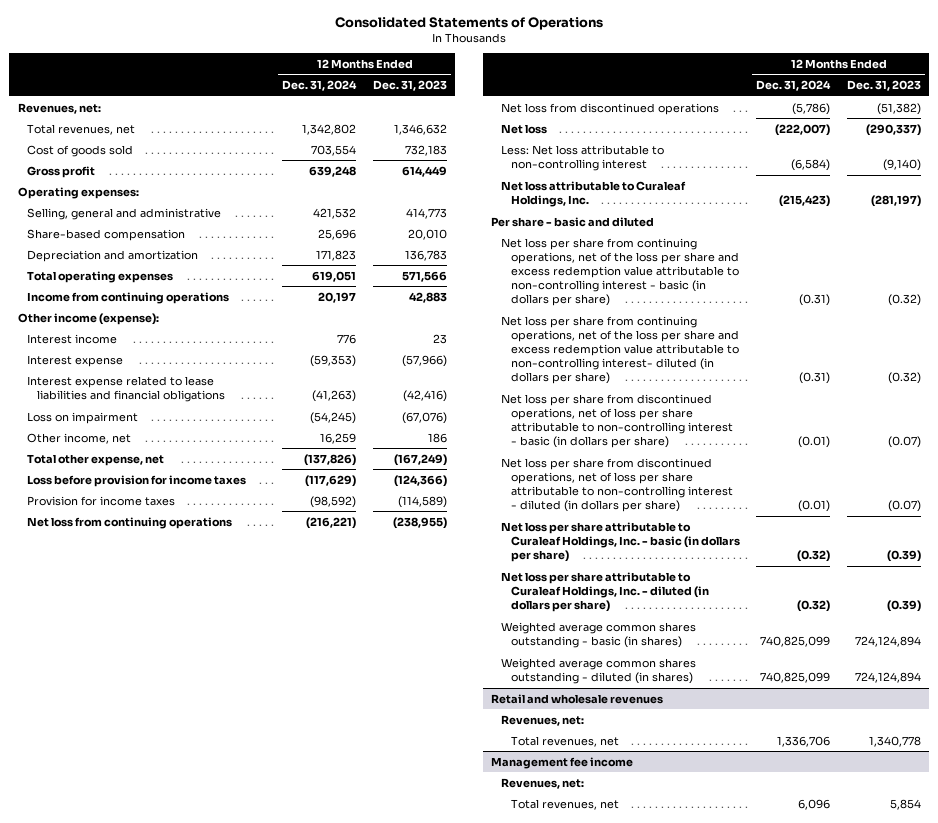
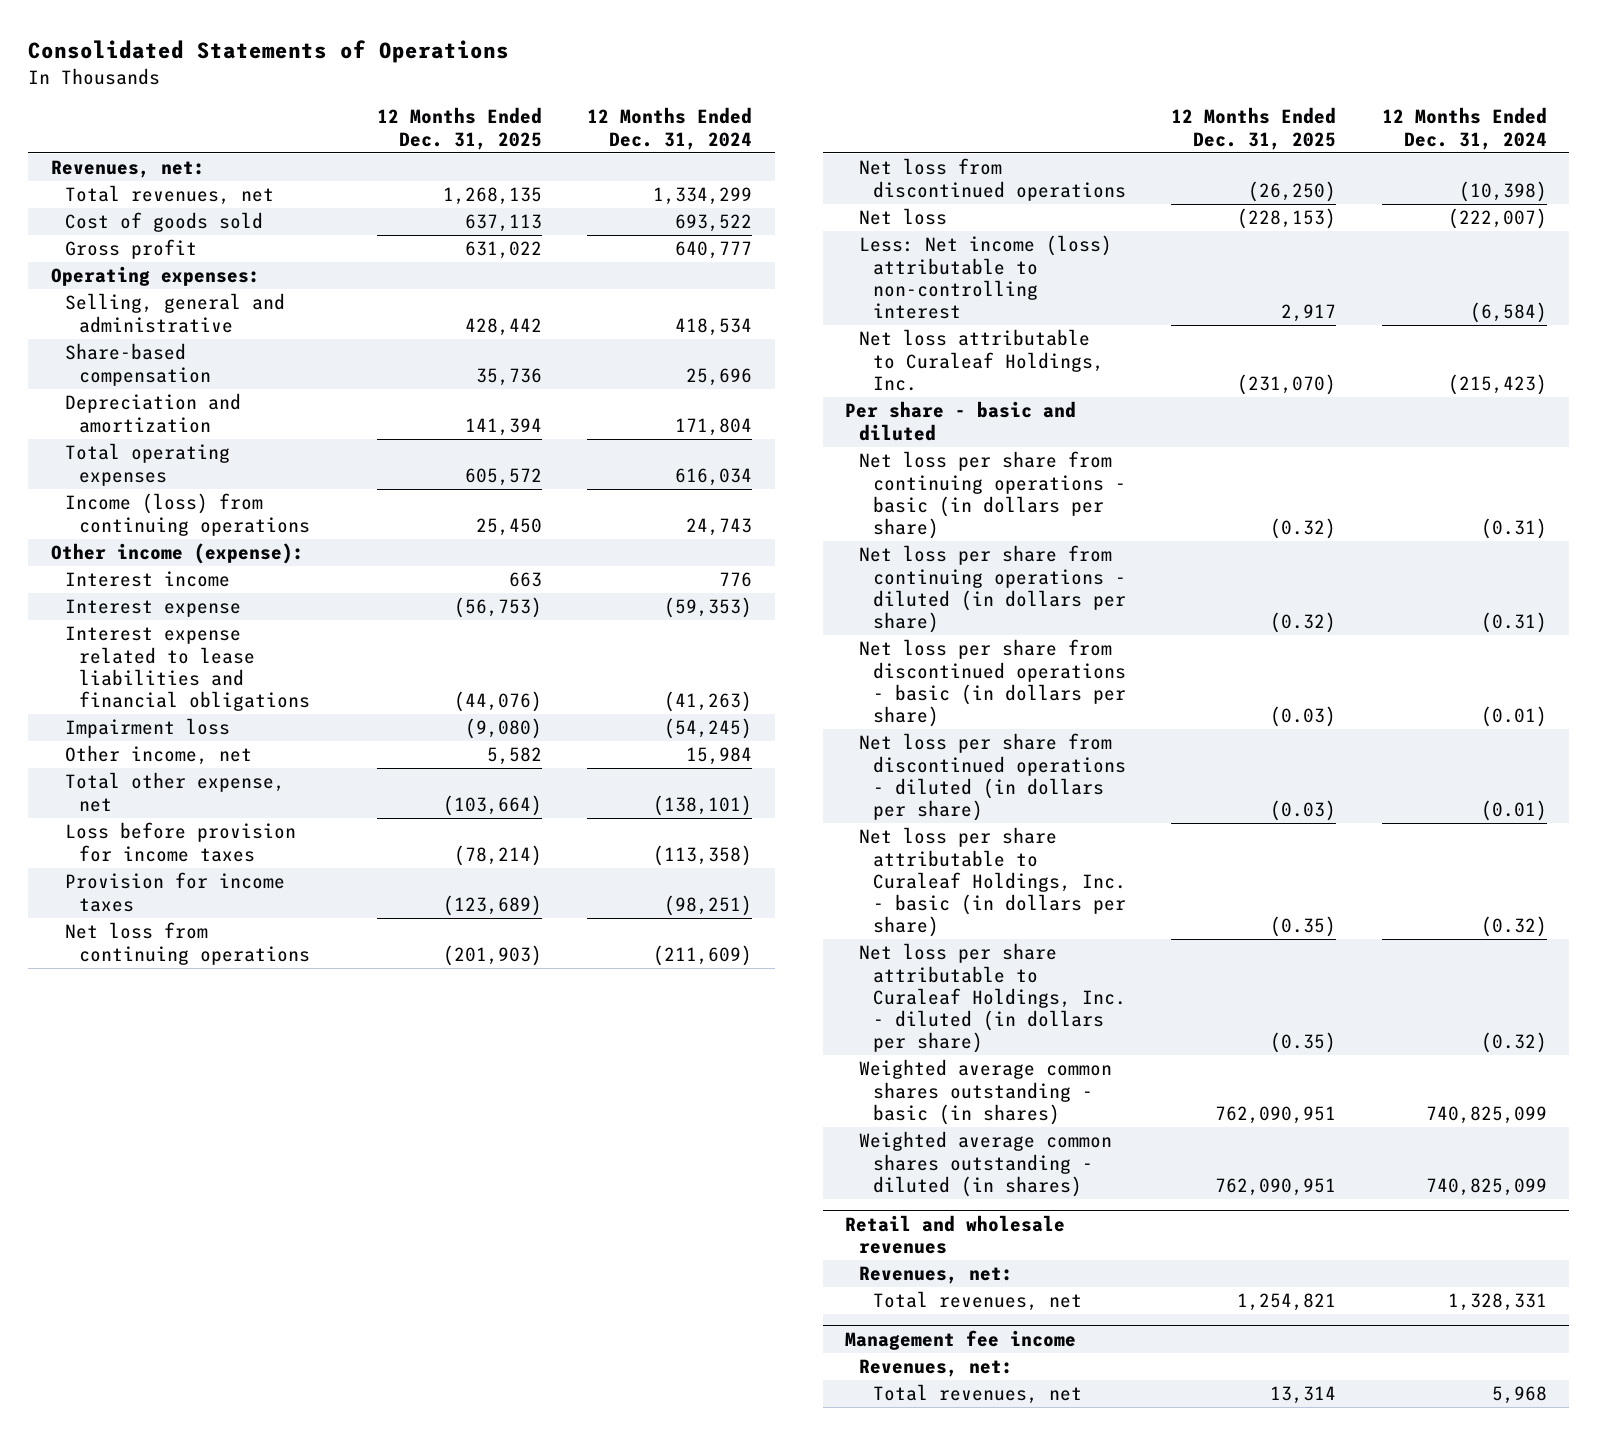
- | 12 Months Ended Dec. 31, 2024 | 12 Months Ended Dec. 31, 2023
+ | 12 Months Ended Dec. 31, 2025 | 12 Months Ended Dec. 31, 2024
- Total revenues, net | 1,342,802 | 1,346,632
- Cost of goods sold | 703,554 | 732,183
- Gross profit | 639,248 | 614,449
+ Total revenues, net | 1,268,135 | 1,334,299
+ Cost of goods sold | 637,113 | 693,522
+ Gross profit | 631,022 | 640,777
- Selling, general and administrative | 421,532 | 414,773
+ Selling, general and administrative | 428,442 | 418,534
- Depreciation and amortization | 171,823 | 136,783
- Total operating expenses | 619,051 | 571,566
- Income from continuing operations | 20,197 | 42,883
+ Depreciation and amortization | 141,394 | 171,804
+ Total operating expenses | 605,572 | 616,034
+ Income (loss) from continuing operations | 25,450 | 24,743
- Loss on impairment | (54,245) | (67,076)
- Other income, net | 16,259 | 186
- Total other expense, net | (137,826) | (167,249)
- Loss before provision for income taxes | (117,629) | (124,366)
- Provision for income taxes | (98,592) | (114,589)
- Net loss from continuing operations | (216,221) | (238,955)
- Net loss from discontinued operations | (5,786) | (51,382)
+ Impairment loss | (9,080) | (54,245)
+ Other income, net | 5,582 | 15,984
+ Total other expense, net | (103,664) | (138,101)
+ Loss before provision for income taxes | (78,214) | (113,358)
+ Provision for income taxes | (123,689) | (98,251)
+ Net loss from continuing operations | (201,903) | (211,609)
+ Net loss from discontinued operations | (26,250) | (10,398)
- Less: Net loss attributable to non-controlling interest | (6,584) | (9,140)
+ Less: Net income (loss) attributable to non-controlling interest | 2,917 | (6,584)
- Net loss per share from continuing operations, net of the loss per share and excess redemption value attributable to non-controlling interest - basic (in dollars per share) | (0.31) | (0.32)
- Net loss per share from continuing operations, net of the loss per share and excess redemption value attributable to non-controlling interest- diluted (in dollars per share) | (0.31) | (0.32)
- Net loss per share from discontinued operations, net of loss per share attributable to non-controlling interest - basic (in dollars per share) | (0.01) | (0.07)
- Net loss per share from discontinued operations, net of loss per share attributable to non-controlling interest - diluted (in dollars per share) | (0.01) | (0.07)
+ Net loss per share from continuing operations - basic (in dollars per share) | (0.32) | (0.31)
+ Net loss per share from continuing operations - diluted (in dollars per share) | (0.32) | (0.31)
+ Net loss per share from discontinued operations - basic (in dollars per share) | (0.03) | (0.01)
+ Net loss per share from discontinued operations - diluted (in dollars per share) | (0.03) | (0.01)
@ Retail and wholesale revenues
- Total revenues, net | 1,336,706 | 1,340,778
+ Total revenues, net | 1,254,821 | 1,328,331
@ Management fee income
- Total revenues, net | 6,096 | 5,854
+ Total revenues, net | 13,314 | 5,968

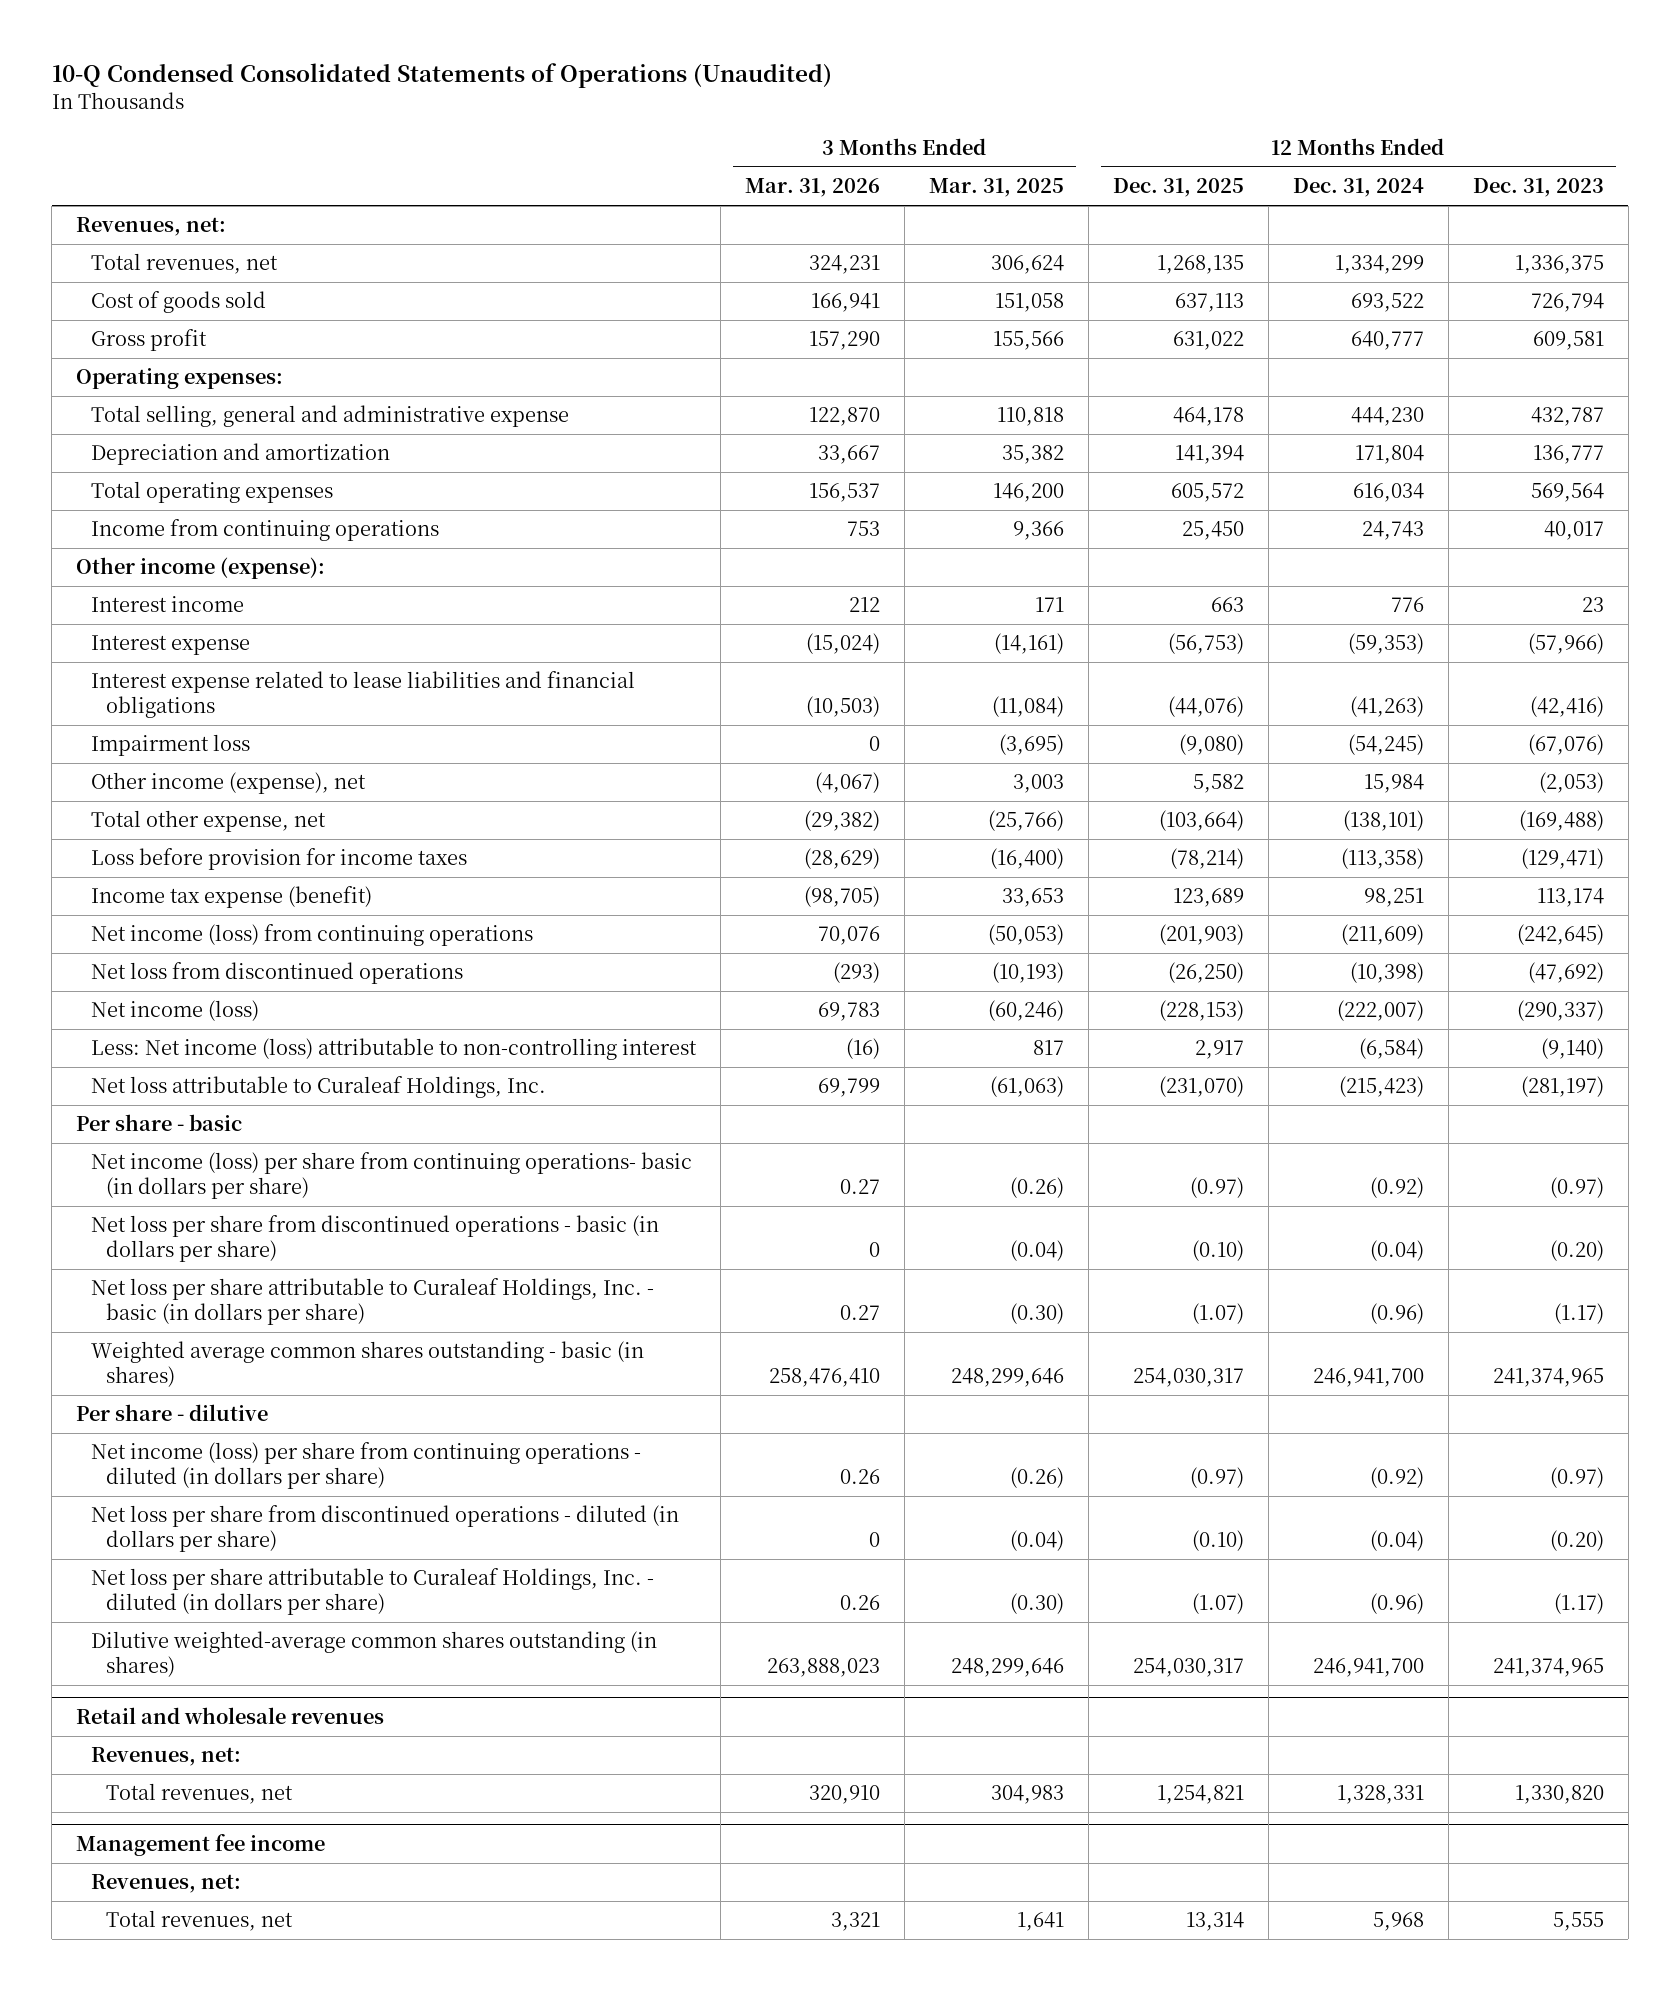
- Consolidated Statements of Operations
+ 10-Q Condensed Consolidated Statements of Operations (Unaudited)
- | 12 Months Ended Dec. 31, 2025 | 12 Months Ended Dec. 31, 2024
+ | 3 Months Ended Mar. 31, 2026 | 3 Months Ended Mar. 31, 2025 | 12 Months Ended Dec. 31, 2025 | 12 Months Ended Dec. 31, 2024 | 12 Months Ended Dec. 31, 2023
- Selling, general and administrative | 428,442 | 418,534
- Share-based compensation | 35,736 | 25,696
+ Total selling, general and administrative expense | 122,870 | 110,818 | 464,178 | 444,230 | 432,787
- Income (loss) from continuing operations | 25,450 | 24,743
+ Income from continuing operations | 753 | 9,366 | 25,450 | 24,743 | 40,017
- Other income, net | 5,582 | 15,984
+ Other income (expense), net | (4,067) | 3,003 | 5,582 | 15,984 | (2,053)
- Provision for income taxes | (123,689) | (98,251)
- Net loss from continuing operations | (201,903) | (211,609)
+ Income tax expense (benefit) | (98,705) | 33,653 | 123,689 | 98,251 | 113,174
+ Net income (loss) from continuing operations | 70,076 | (50,053) | (201,903) | (211,609) | (242,645)
- Net loss | (228,153) | (222,007)
+ Net income (loss) | 69,783 | (60,246) | (228,153) | (222,007) | (290,337)
- Per share - basic and diluted
- Net loss per share from continuing operations - basic (in dollars per share) | (0.32) | (0.31)
- Net loss per share from continuing operations - diluted (in dollars per share) | (0.32) | (0.31)
- Net loss per share from discontinued operations - basic (in dollars per share) | (0.03) | (0.01)
- Net loss per share from discontinued operations - diluted (in dollars per share) | (0.03) | (0.01)
- Net loss per share attributable to Curaleaf Holdings, Inc. - basic (in dollars per share) | (0.35) | (0.32)
- Net loss per share attributable to Curaleaf Holdings, Inc. - diluted (in dollars per share) | (0.35) | (0.32)
- Weighted average common shares outstanding - basic (in shares) | 762,090,951 | 740,825,099
- Weighted average common shares outstanding - diluted (in shares) | 762,090,951 | 740,825,099
+ Per share - basic
+ Net income (loss) per share from continuing operations- basic (in dollars per share) | 0.27 | (0.26) | (0.97) | (0.92) | (0.97)
+ Net loss per share from discontinued operations - basic (in dollars per share) | 0 | (0.04) | (0.10) | (0.04) | (0.20)
+ Net loss per share attributable to Curaleaf Holdings, Inc. - basic (in dollars per share) | 0.27 | (0.30) | (1.07) | (0.96) | (1.17)
+ Weighted average common shares outstanding - basic (in shares) | 258,476,410 | 248,299,646 | 254,030,317 | 246,941,700 | 241,374,965
+ Per share - dilutive
+ Net income (loss) per share from continuing operations - diluted (in dollars per share) | 0.26 | (0.26) | (0.97) | (0.92) | (0.97)
+ Net loss per share from discontinued operations - diluted (in dollars per share) | 0 | (0.04) | (0.10) | (0.04) | (0.20)
+ Net loss per share attributable to Curaleaf Holdings, Inc. - diluted (in dollars per share) | 0.26 | (0.30) | (1.07) | (0.96) | (1.17)
+ Dilutive weighted-average common shares outstanding (in shares) | 263,888,023 | 248,299,646 | 254,030,317 | 246,941,700 | 241,374,965

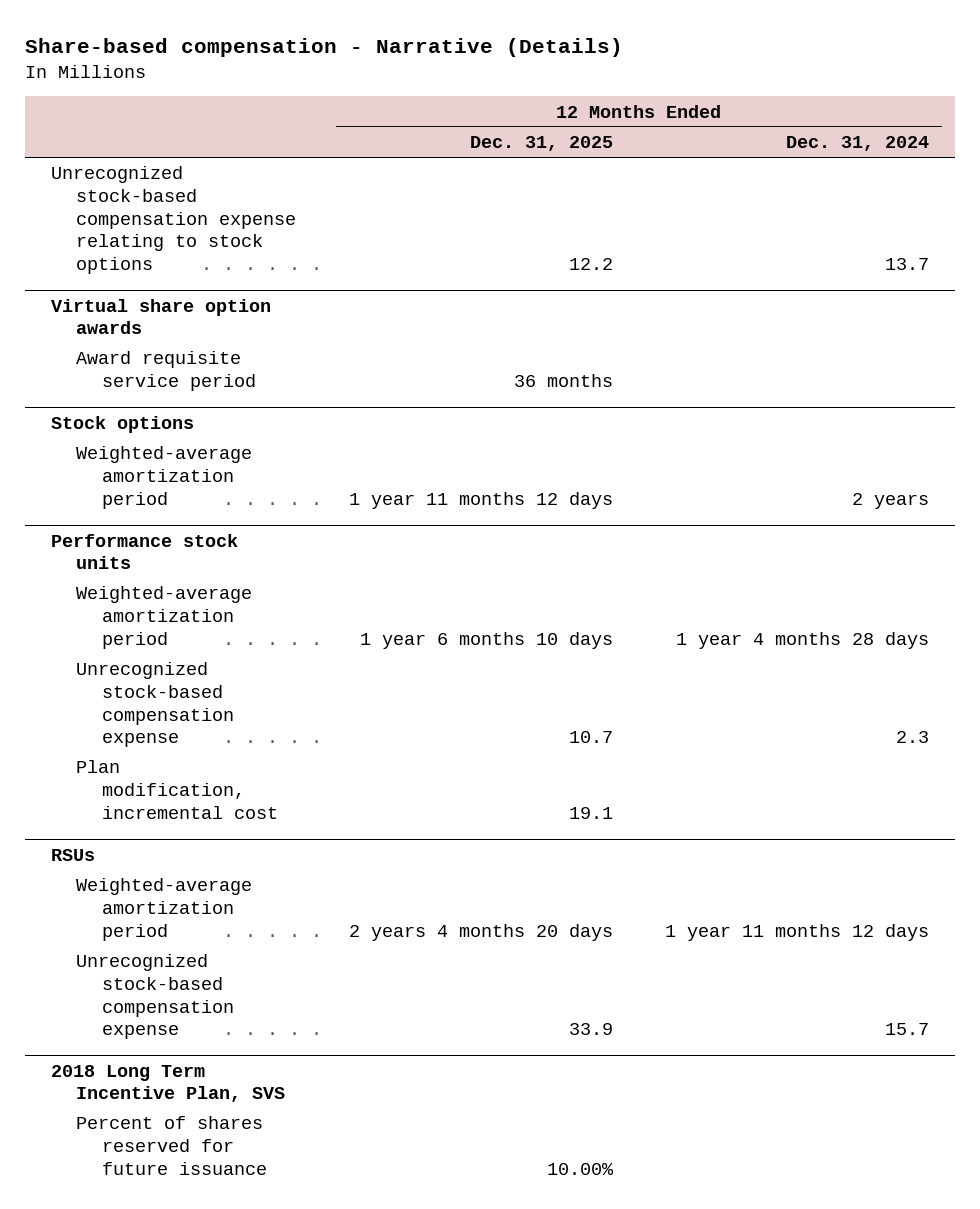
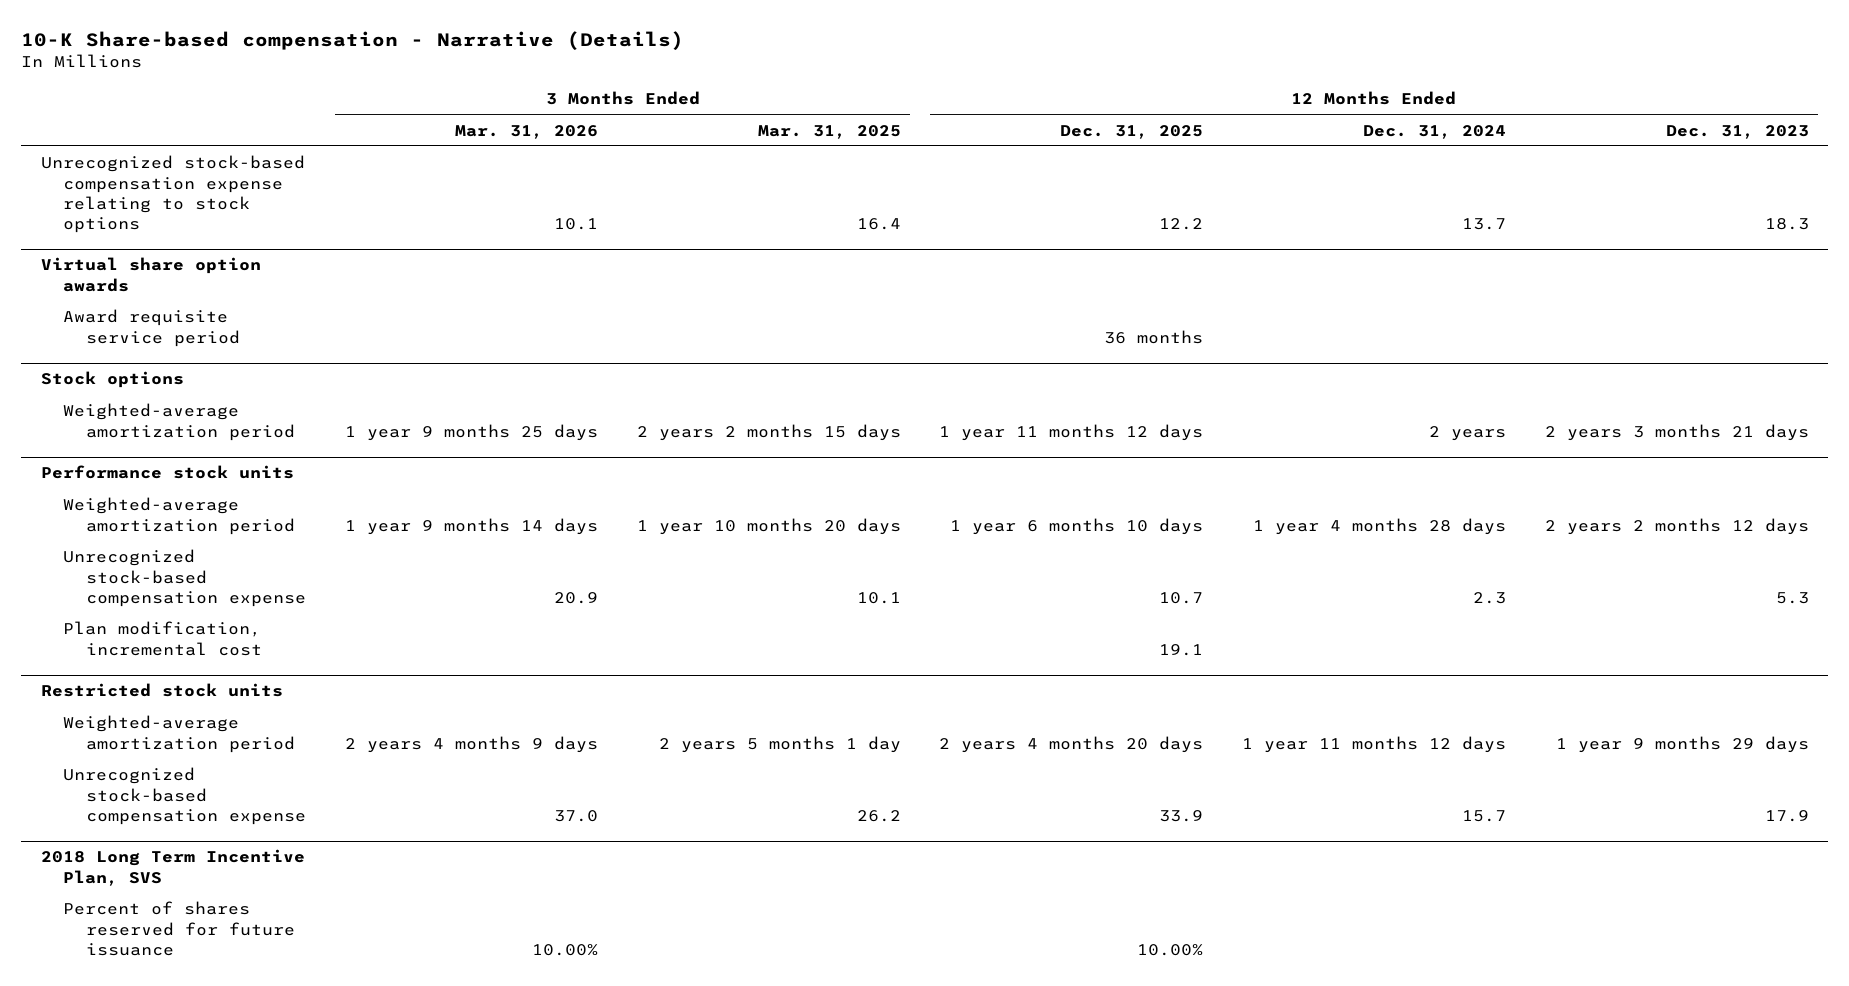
- Share-based compensation - Narrative (Details)
+ 10-K Share-based compensation - Narrative (Details)
- | 12 Months Ended Dec. 31, 2025 | 12 Months Ended Dec. 31, 2024
+ | 3 Months Ended Mar. 31, 2026 | 3 Months Ended Mar. 31, 2025 | 12 Months Ended Dec. 31, 2025 | 12 Months Ended Dec. 31, 2024 | 12 Months Ended Dec. 31, 2023
- RSUs
+ Restricted stock units

